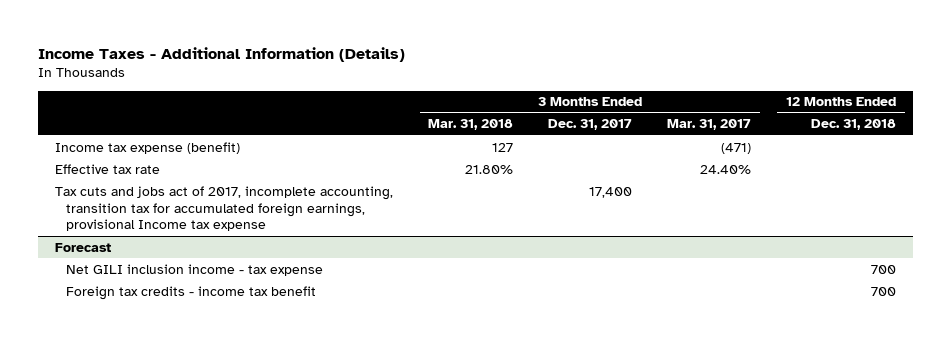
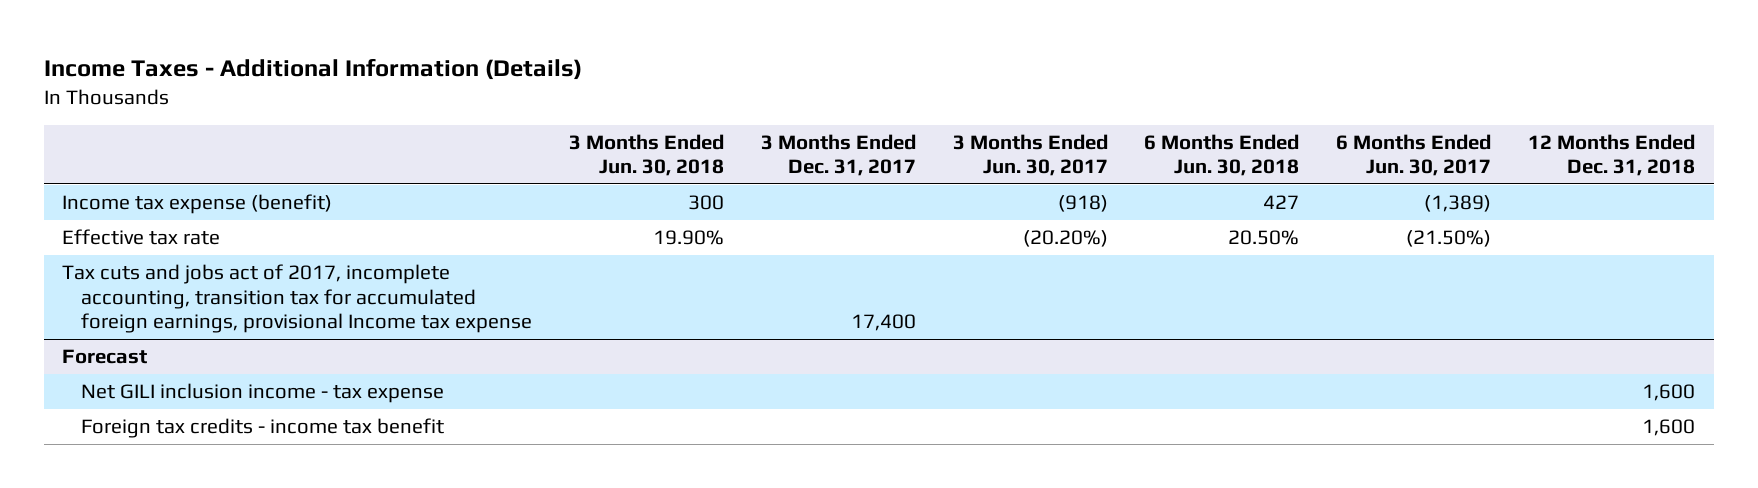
- | 3 Months Ended Mar. 31, 2018 | 3 Months Ended Dec. 31, 2017 | 3 Months Ended Mar. 31, 2017 | 12 Months Ended Dec. 31, 2018
+ | 3 Months Ended Jun. 30, 2018 | 3 Months Ended Dec. 31, 2017 | 3 Months Ended Jun. 30, 2017 | 6 Months Ended Jun. 30, 2018 | 6 Months Ended Jun. 30, 2017 | 12 Months Ended Dec. 31, 2018
@ Forecast
- Net GILI inclusion income - tax expense | | | | 700
- Foreign tax credits - income tax benefit | | | | 700
+ Net GILI inclusion income - tax expense | | | | | | 1,600
+ Foreign tax credits - income tax benefit | | | | | | 1,600

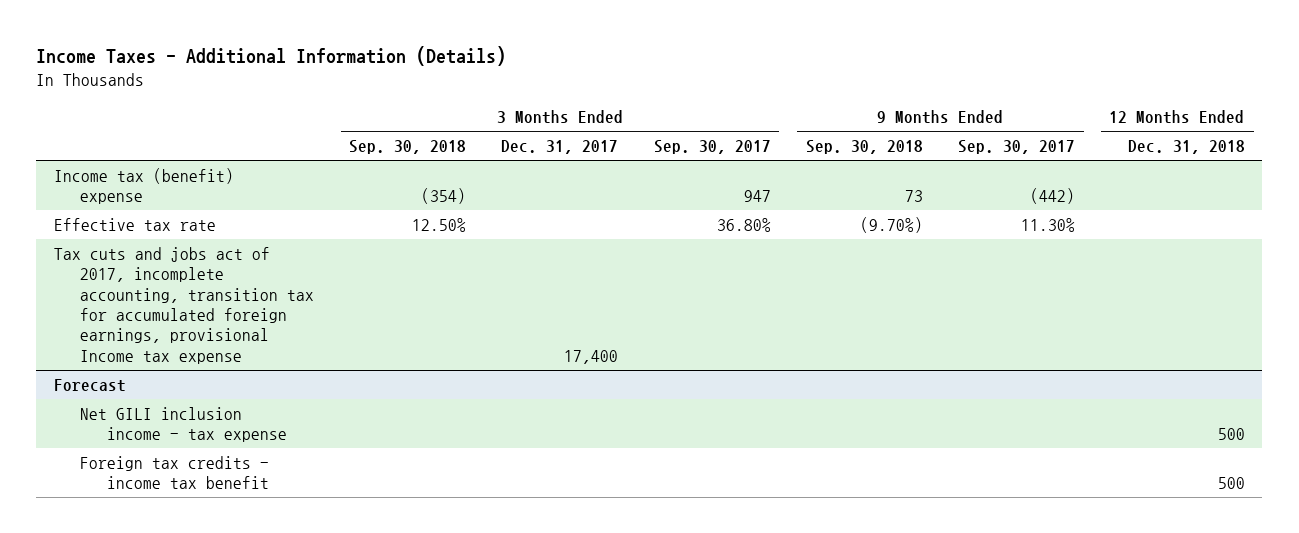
- | 3 Months Ended Jun. 30, 2018 | 3 Months Ended Dec. 31, 2017 | 3 Months Ended Jun. 30, 2017 | 6 Months Ended Jun. 30, 2018 | 6 Months Ended Jun. 30, 2017 | 12 Months Ended Dec. 31, 2018
+ | 3 Months Ended Sep. 30, 2018 | 3 Months Ended Dec. 31, 2017 | 3 Months Ended Sep. 30, 2017 | 9 Months Ended Sep. 30, 2018 | 9 Months Ended Sep. 30, 2017 | 12 Months Ended Dec. 31, 2018
- Income tax expense (benefit) | 300 | | (918) | 427 | (1,389) |
+ Income tax (benefit) expense | (354) | | 947 | 73 | (442) |
@ Forecast
- Net GILI inclusion income - tax expense | | | | | | 1,600
- Foreign tax credits - income tax benefit | | | | | | 1,600
+ Net GILI inclusion income - tax expense | | | | | | 500
+ Foreign tax credits - income tax benefit | | | | | | 500

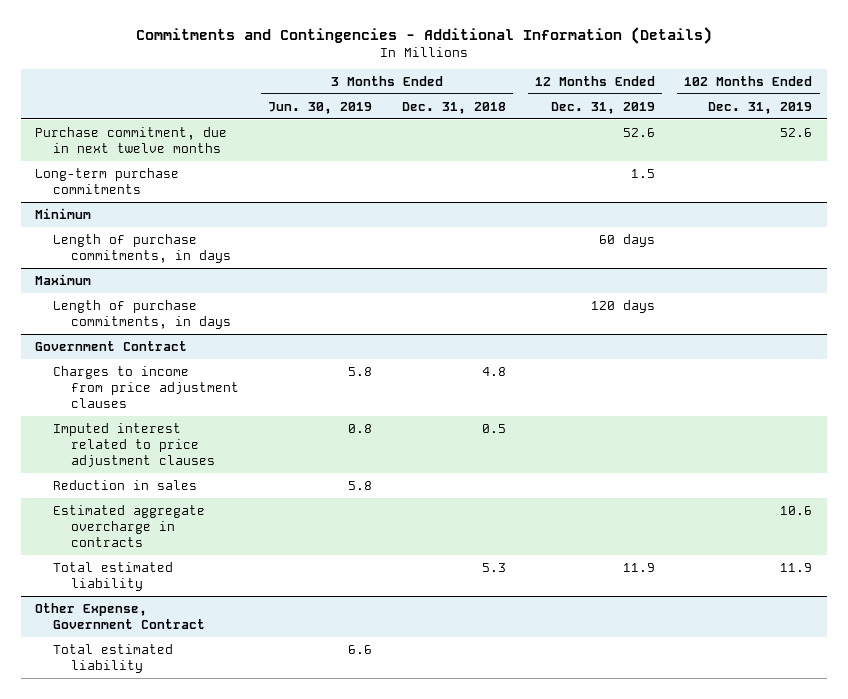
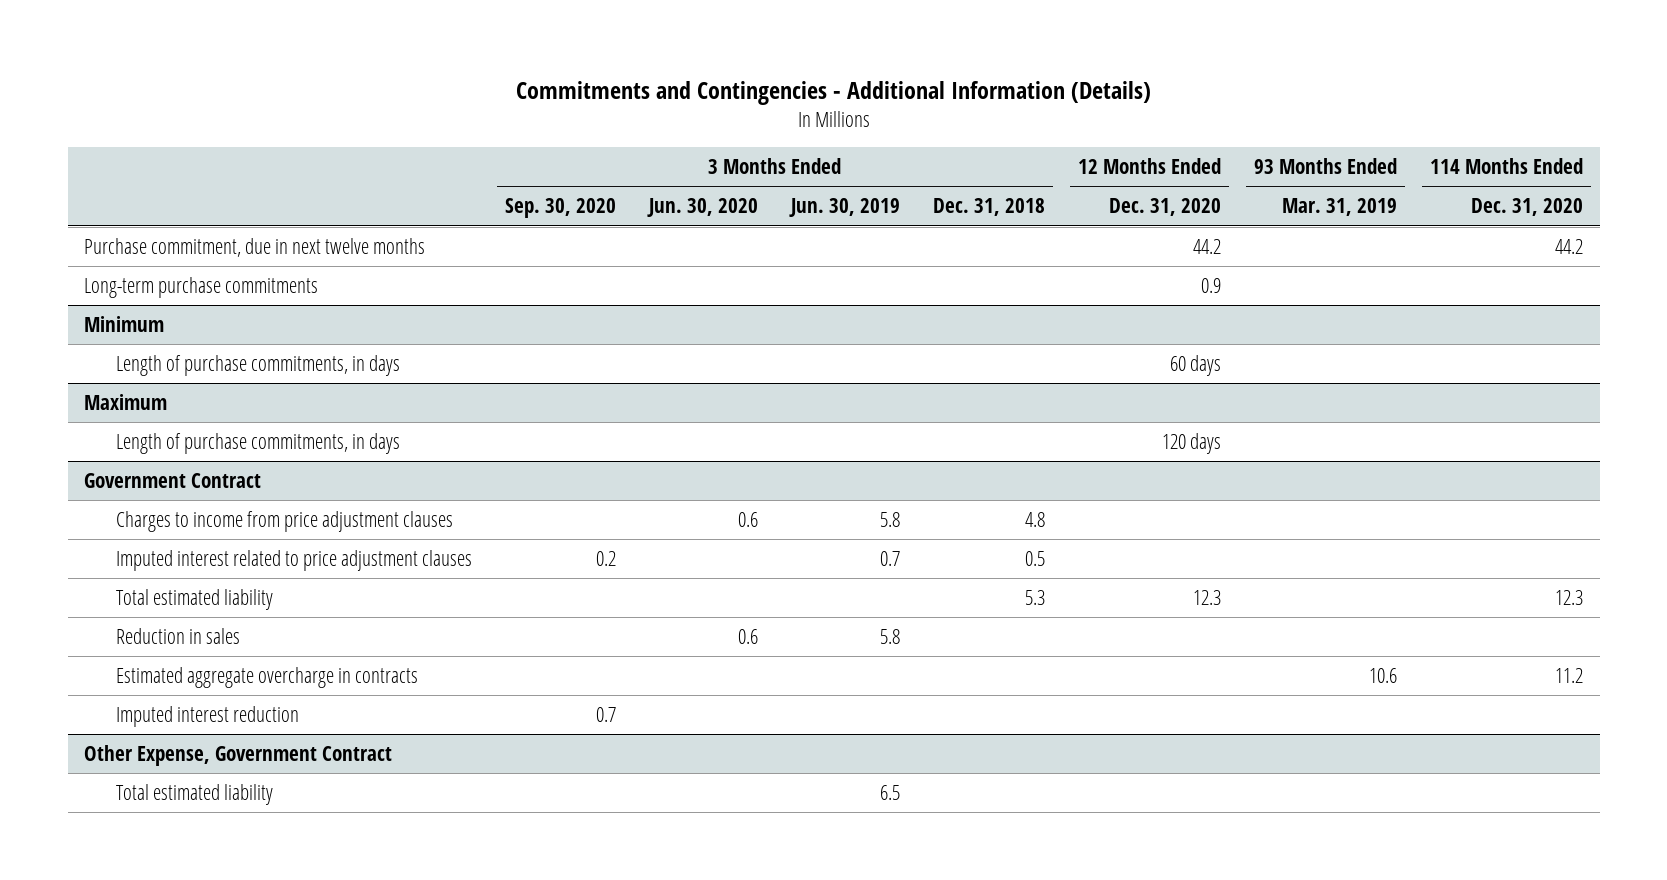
- | 3 Months Ended Jun. 30, 2019 | 3 Months Ended Dec. 31, 2018 | 12 Months Ended Dec. 31, 2019 | 102 Months Ended Dec. 31, 2019
+ | 3 Months Ended Sep. 30, 2020 | 3 Months Ended Jun. 30, 2020 | 3 Months Ended Jun. 30, 2019 | 3 Months Ended Dec. 31, 2018 | 12 Months Ended Dec. 31, 2020 | 93 Months Ended Mar. 31, 2019 | 114 Months Ended Dec. 31, 2020
@ Government Contract
- Imputed interest related to price adjustment clauses | 0.8 | 0.5 | |
+ Imputed interest related to price adjustment clauses | 0.2 | | 0.7 | 0.5 | | |
moved up: Total estimated liability | | | | 5.3 | 12.3 | | 12.3
+ Imputed interest reduction | 0.7 | | | | | |
@ Other Expense, Government Contract
- Total estimated liability | 6.6 | | |
+ Total estimated liability | | | 6.5 | | | |

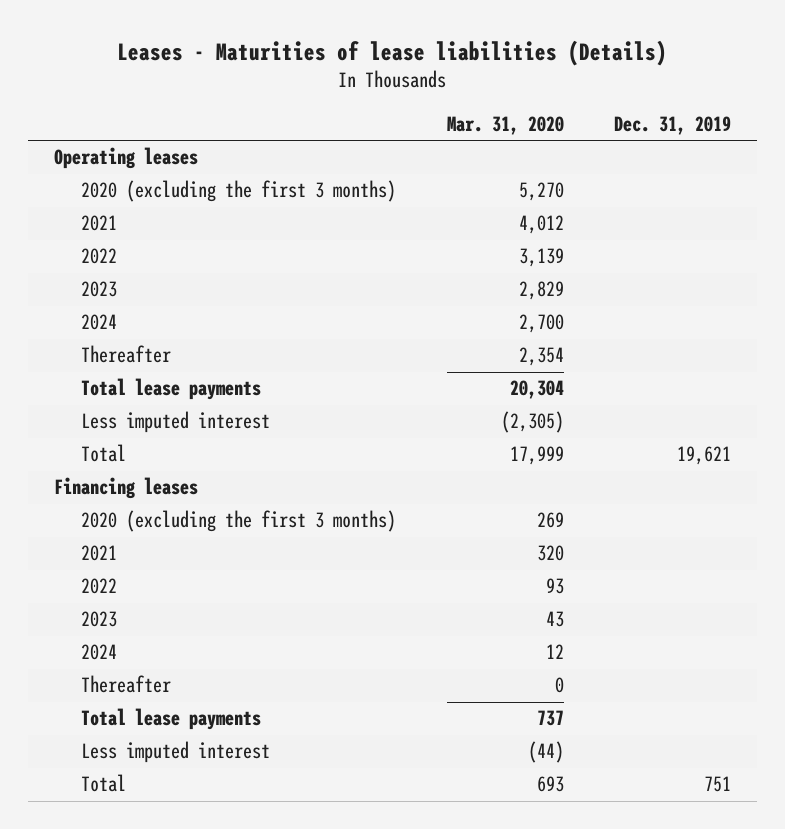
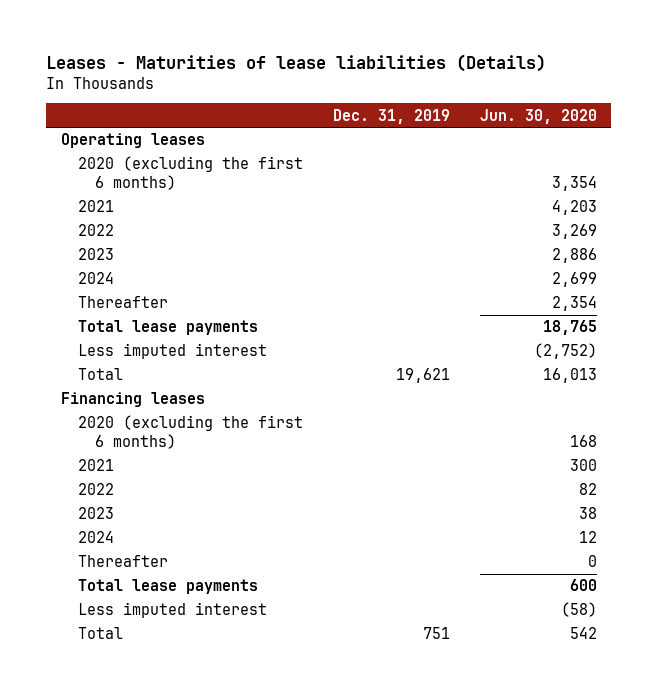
- | Mar. 31, 2020 | Dec. 31, 2019
+ | Dec. 31, 2019 | Jun. 30, 2020
- 2020 (excluding the first 3 months) | 5,270 |
+ 2020 (excluding the first 6 months) | | 3,354
- 2020 (excluding the first 3 months) | 269 |
+ 2020 (excluding the first 6 months) | | 168

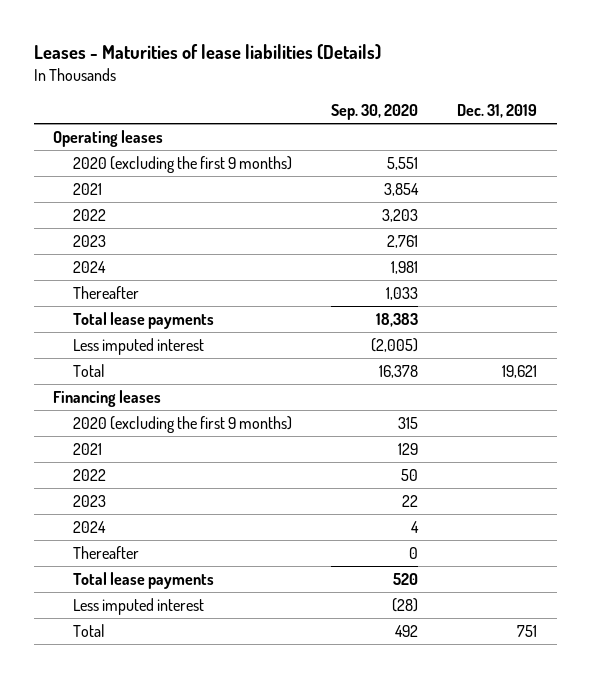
- | Dec. 31, 2019 | Jun. 30, 2020
+ | Sep. 30, 2020 | Dec. 31, 2019
- 2020 (excluding the first 6 months) | | 3,354
+ 2020 (excluding the first 9 months) | 5,551 |
- 2020 (excluding the first 6 months) | | 168
+ 2020 (excluding the first 9 months) | 315 |

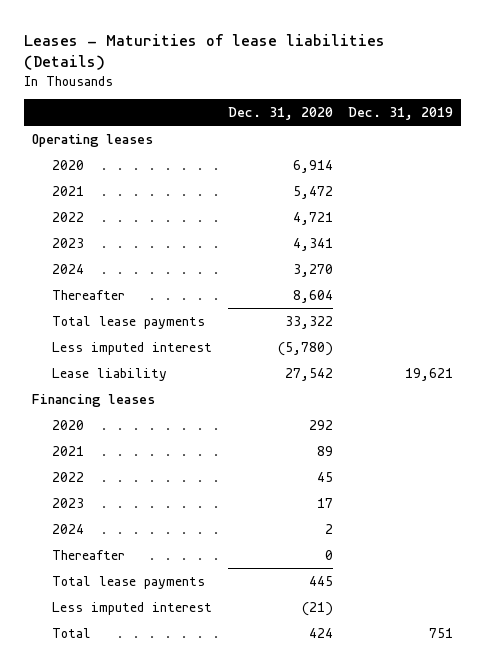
- | Sep. 30, 2020 | Dec. 31, 2019
+ | Dec. 31, 2020 | Dec. 31, 2019
- 2020 (excluding the first 9 months) | 5,551 |
+ 2020 | 6,914 |
- Total | 16,378 | 19,621
+ Lease liability | 27,542 | 19,621
- 2020 (excluding the first 9 months) | 315 |
+ 2020 | 292 |

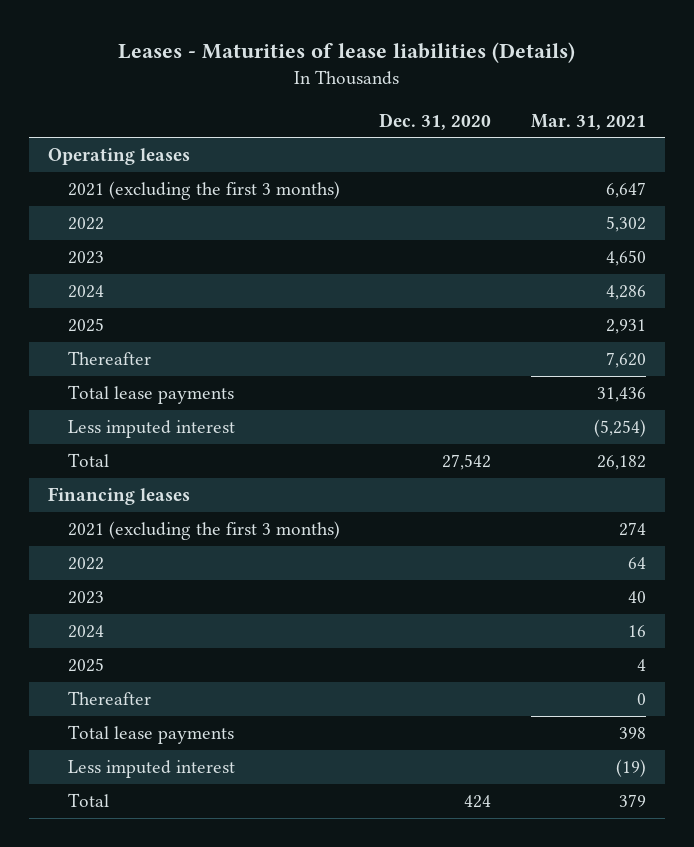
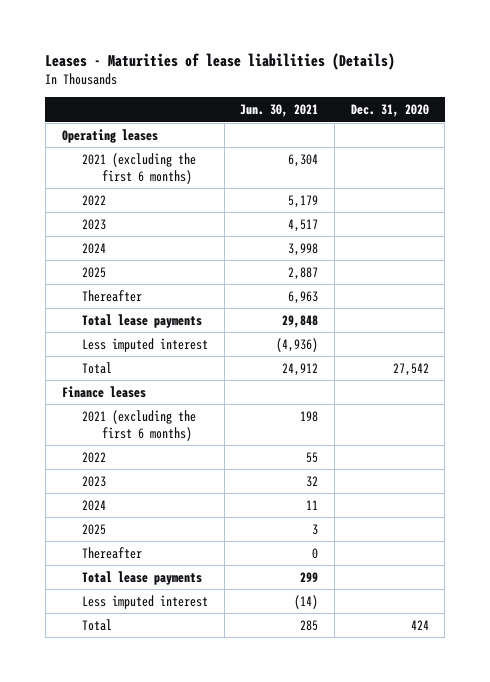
- | Dec. 31, 2020 | Mar. 31, 2021
+ | Jun. 30, 2021 | Dec. 31, 2020
- 2021 (excluding the first 3 months) | | 6,647
+ 2021 (excluding the first 6 months) | 6,304 |
- Financing leases
- 2021 (excluding the first 3 months) | | 274
+ Finance leases
+ 2021 (excluding the first 6 months) | 198 |

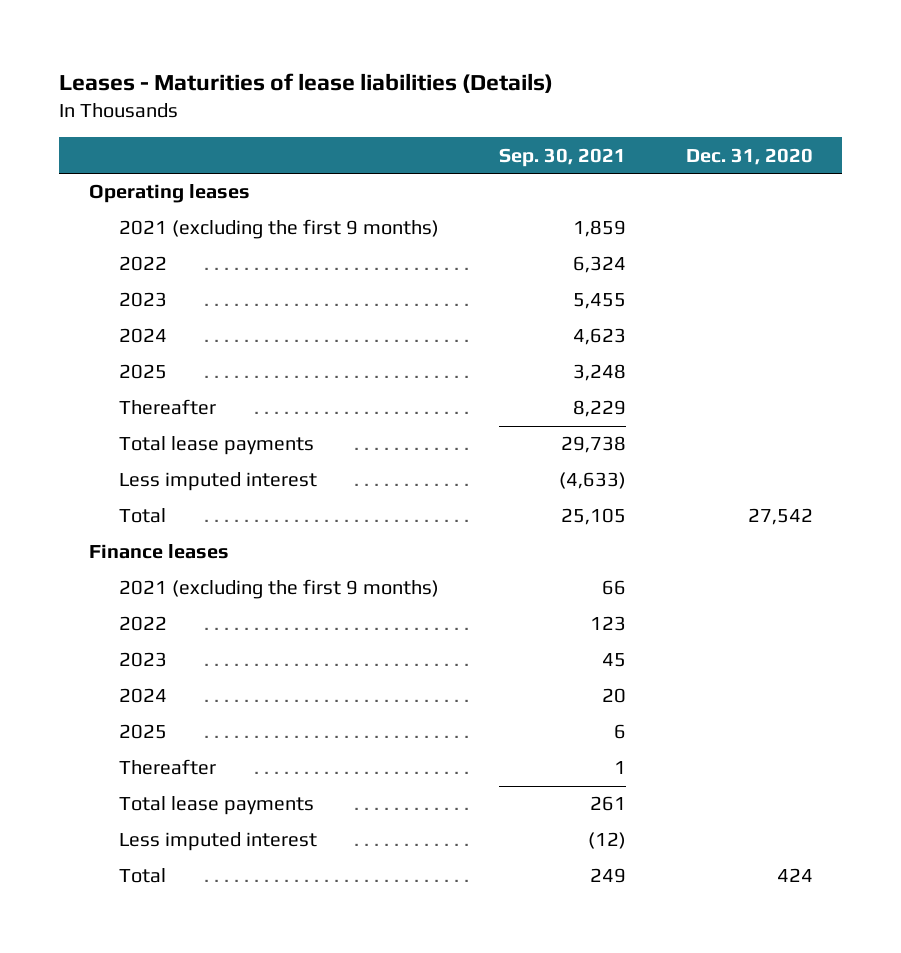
- | Jun. 30, 2021 | Dec. 31, 2020
+ | Sep. 30, 2021 | Dec. 31, 2020
- 2021 (excluding the first 6 months) | 6,304 |
+ 2021 (excluding the first 9 months) | 1,859 |
- 2021 (excluding the first 6 months) | 198 |
+ 2021 (excluding the first 9 months) | 66 |

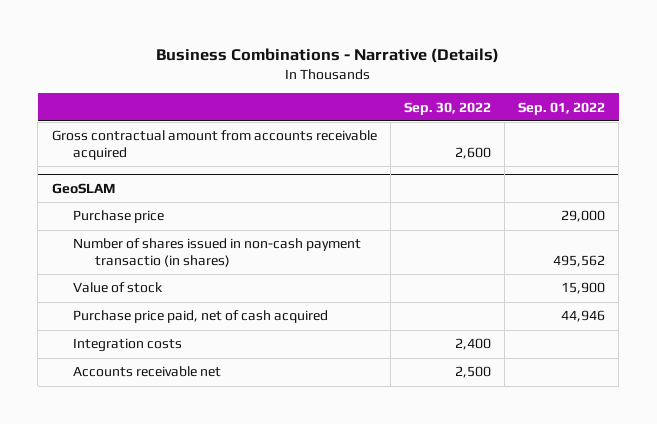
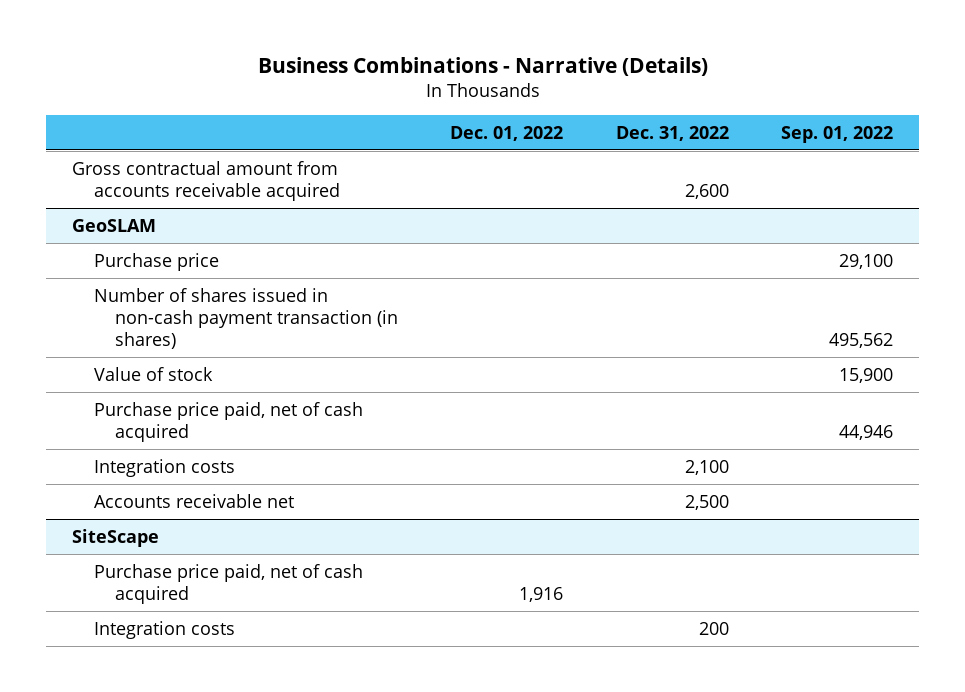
- | Sep. 30, 2022 | Sep. 01, 2022
+ | Dec. 01, 2022 | Dec. 31, 2022 | Sep. 01, 2022
@ GeoSLAM
- Purchase price | | 29,000
- Number of shares issued in non-cash payment transactio (in shares) | | 495,562
+ Purchase price | | | 29,100
+ Number of shares issued in non-cash payment transaction (in shares) | | | 495,562
+ SiteScape
+ Purchase price paid, net of cash acquired | 1,916 | |
+ Integration costs | | 200 |

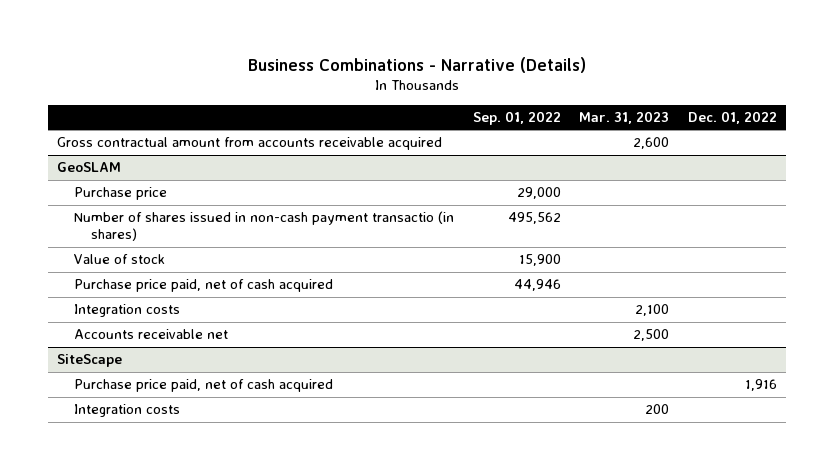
- | Dec. 01, 2022 | Dec. 31, 2022 | Sep. 01, 2022
+ | Sep. 01, 2022 | Mar. 31, 2023 | Dec. 01, 2022
@ GeoSLAM
- Purchase price | | | 29,100
- Number of shares issued in non-cash payment transaction (in shares) | | | 495,562
+ Purchase price | 29,000 | |
+ Number of shares issued in non-cash payment transactio (in shares) | 495,562 | |

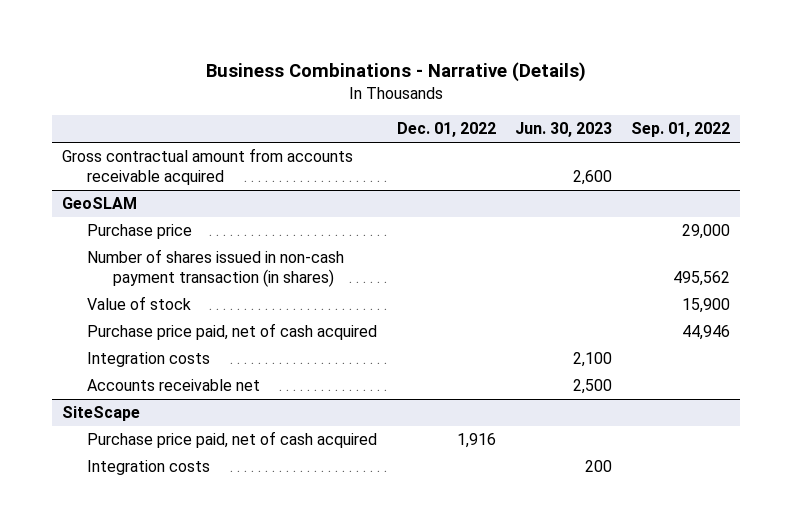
- | Sep. 01, 2022 | Mar. 31, 2023 | Dec. 01, 2022
+ | Dec. 01, 2022 | Jun. 30, 2023 | Sep. 01, 2022
@ GeoSLAM
- Number of shares issued in non-cash payment transactio (in shares) | 495,562 | |
+ Number of shares issued in non-cash payment transaction (in shares) | | | 495,562

